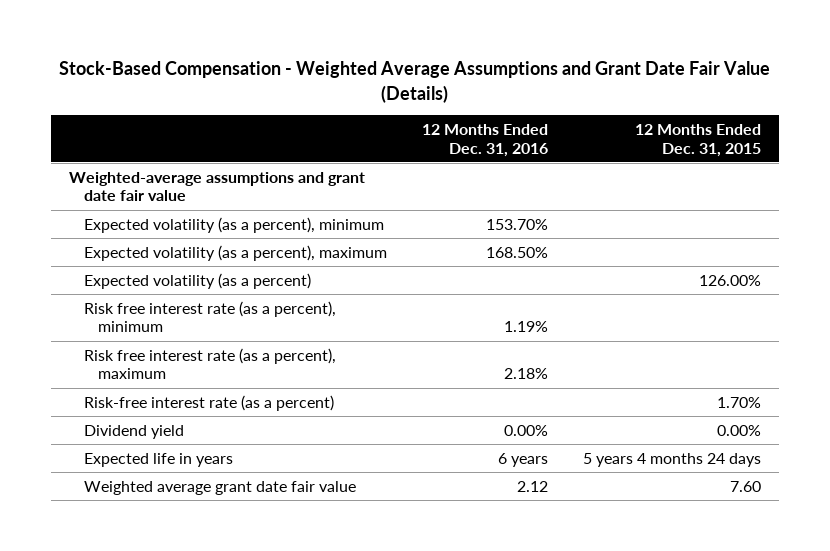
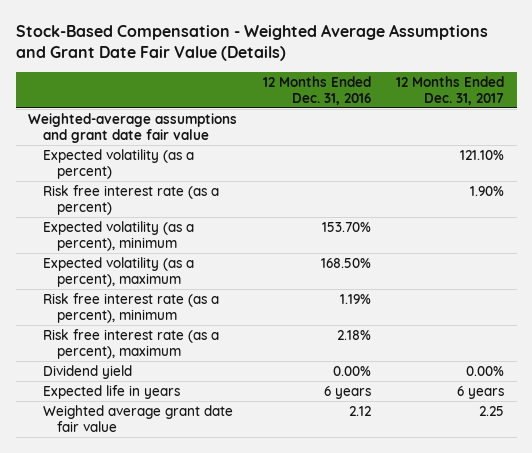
- | 12 Months Ended Dec. 31, 2016 | 12 Months Ended Dec. 31, 2015
+ | 12 Months Ended Dec. 31, 2016 | 12 Months Ended Dec. 31, 2017
moved up: Expected volatility (as a percent) | | 121.10%
+ Risk free interest rate (as a percent) | | 1.90%
- Risk-free interest rate (as a percent) | | 1.70%

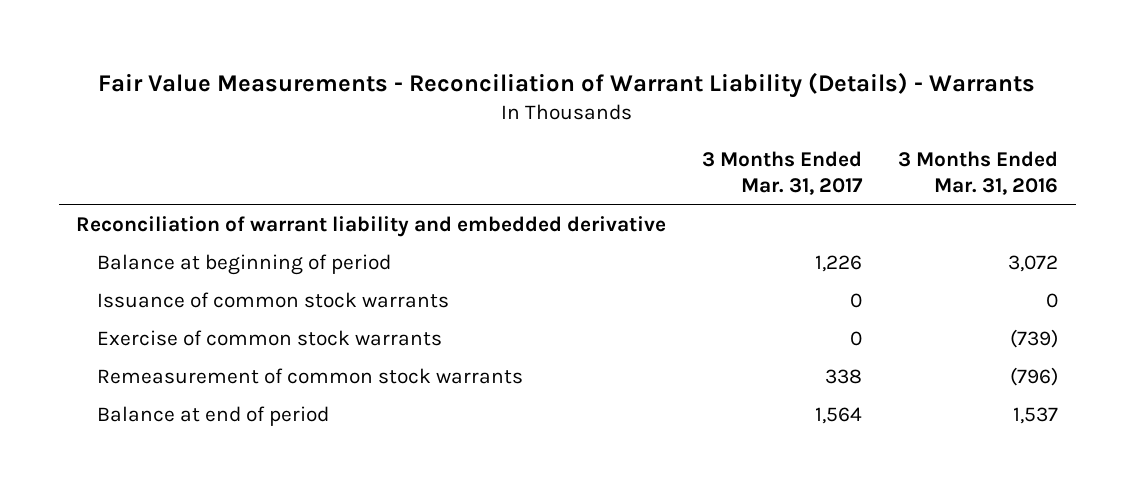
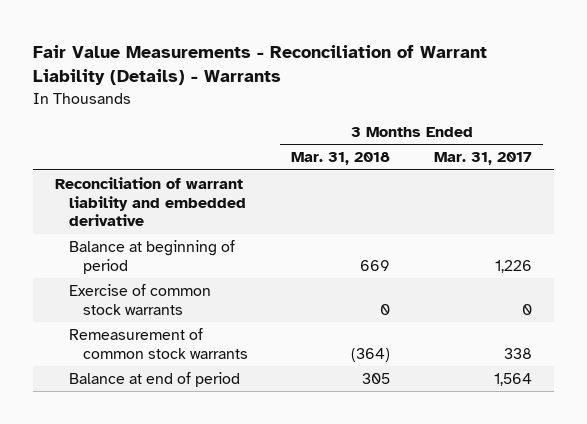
- | 3 Months Ended Mar. 31, 2017 | 3 Months Ended Mar. 31, 2016
+ | 3 Months Ended Mar. 31, 2018 | 3 Months Ended Mar. 31, 2017
- Issuance of common stock warrants | 0 | 0

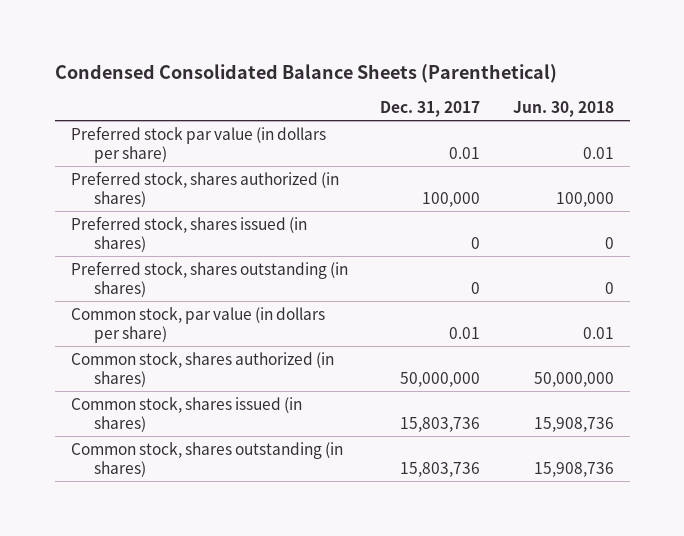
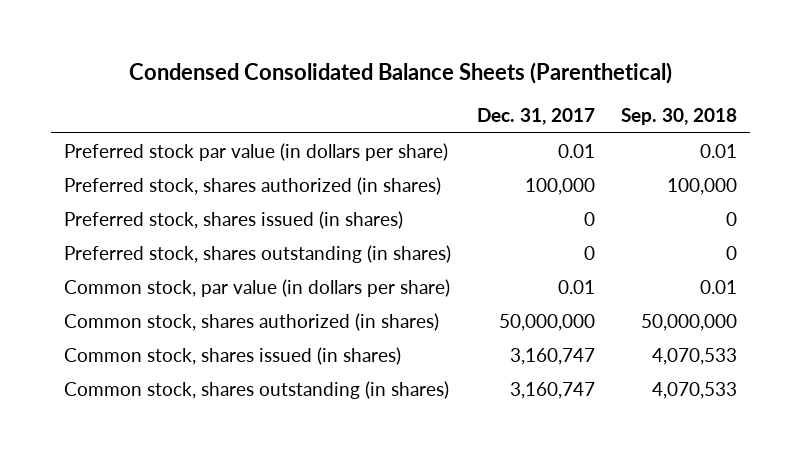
- | Dec. 31, 2017 | Jun. 30, 2018
+ | Dec. 31, 2017 | Sep. 30, 2018
- Common stock, shares issued (in shares) | 15,803,736 | 15,908,736
- Common stock, shares outstanding (in shares) | 15,803,736 | 15,908,736
+ Common stock, shares issued (in shares) | 3,160,747 | 4,070,533
+ Common stock, shares outstanding (in shares) | 3,160,747 | 4,070,533

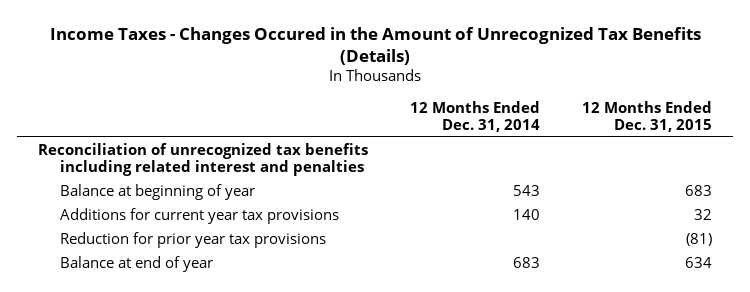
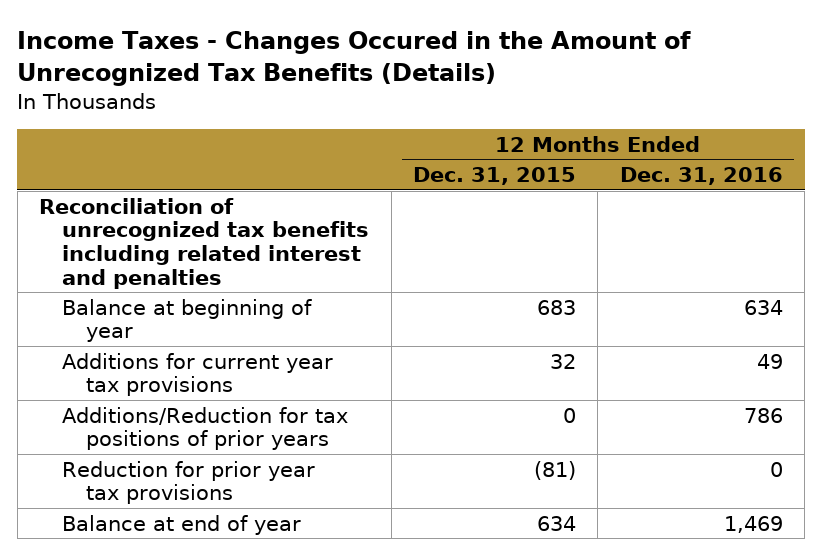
- | 12 Months Ended Dec. 31, 2014 | 12 Months Ended Dec. 31, 2015
+ | 12 Months Ended Dec. 31, 2015 | 12 Months Ended Dec. 31, 2016
+ Additions/Reduction for tax positions of prior years | 0 | 786

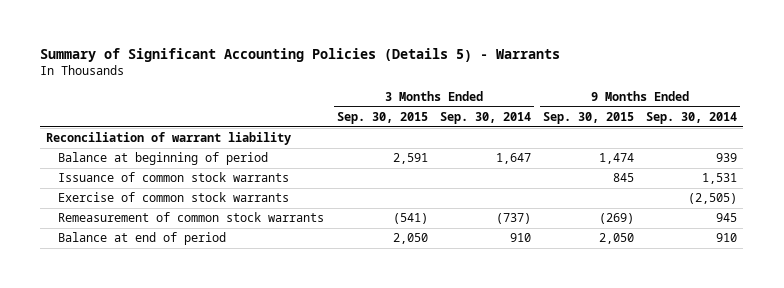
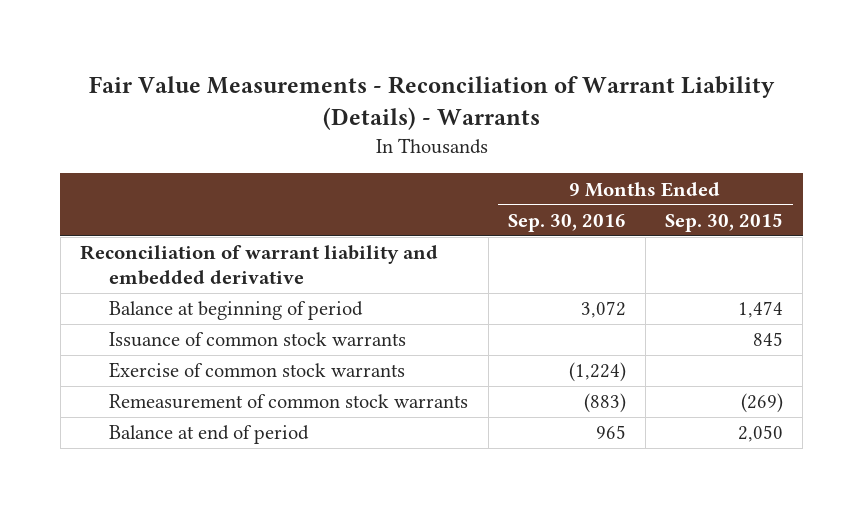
- Summary of Significant Accounting Policies (Details 5) - Warrants
+ Fair Value Measurements - Reconciliation of Warrant Liability (Details) - Warrants
- | 3 Months Ended Sep. 30, 2015 | 3 Months Ended Sep. 30, 2014 | 9 Months Ended Sep. 30, 2015 | 9 Months Ended Sep. 30, 2014
+ | 9 Months Ended Sep. 30, 2016 | 9 Months Ended Sep. 30, 2015
- Reconciliation of warrant liability
+ Reconciliation of warrant liability and embedded derivative

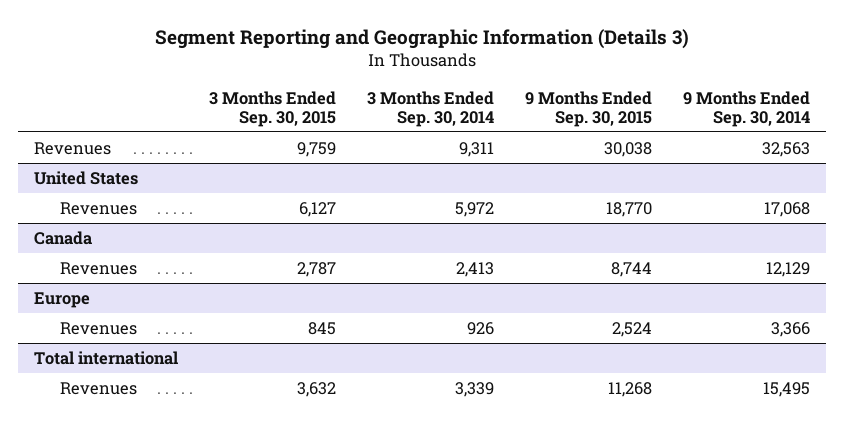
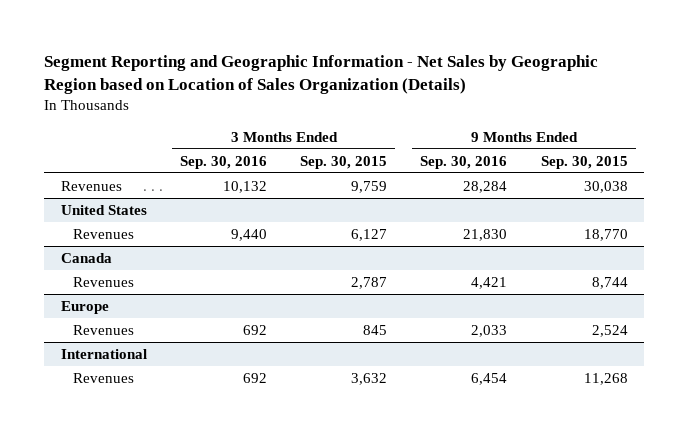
- Segment Reporting and Geographic Information (Details 3)
+ Segment Reporting and Geographic Information - Net Sales by Geographic Region based on Location of Sales Organization (Details)
- | 3 Months Ended Sep. 30, 2015 | 3 Months Ended Sep. 30, 2014 | 9 Months Ended Sep. 30, 2015 | 9 Months Ended Sep. 30, 2014
+ | 3 Months Ended Sep. 30, 2016 | 3 Months Ended Sep. 30, 2015 | 9 Months Ended Sep. 30, 2016 | 9 Months Ended Sep. 30, 2015
- Total international
+ International

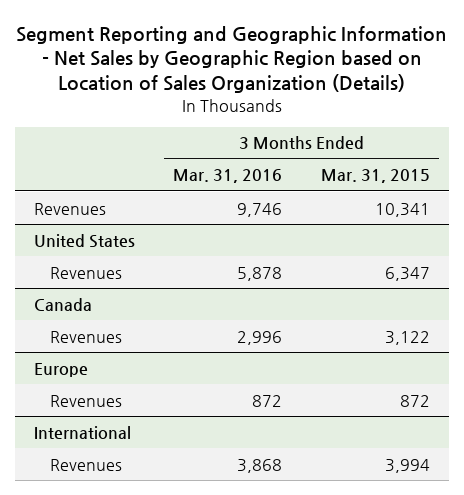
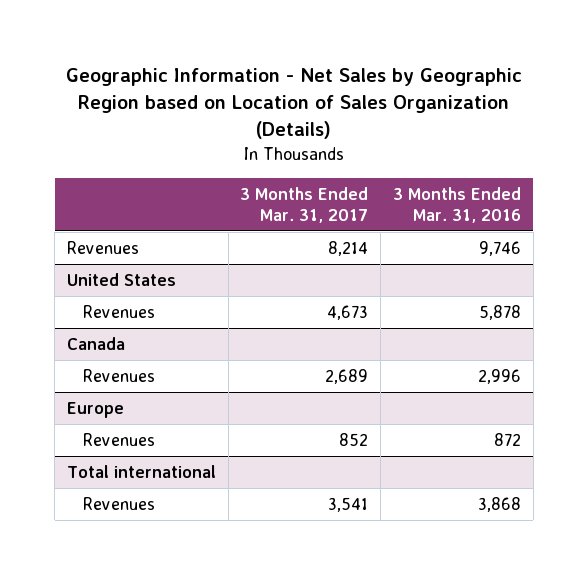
- Segment Reporting and Geographic Information - Net Sales by Geographic Region based on Location of Sales Organization (Details)
+ Geographic Information - Net Sales by Geographic Region based on Location of Sales Organization (Details)
- | 3 Months Ended Mar. 31, 2016 | 3 Months Ended Mar. 31, 2015
+ | 3 Months Ended Mar. 31, 2017 | 3 Months Ended Mar. 31, 2016
- International
+ Total international

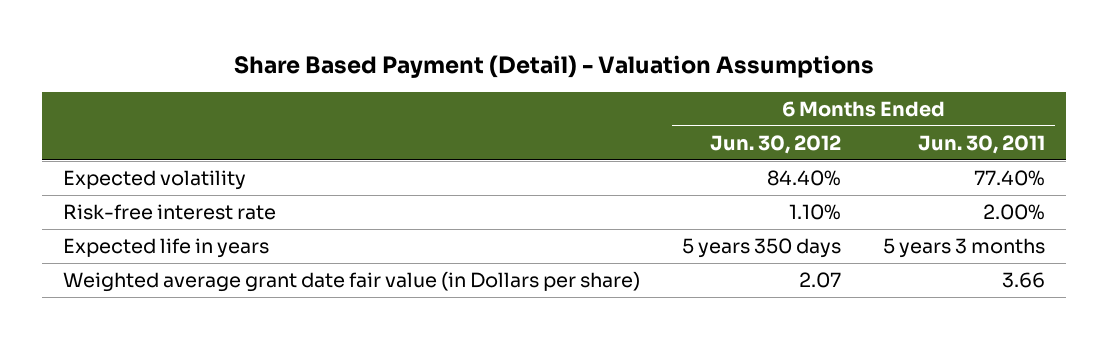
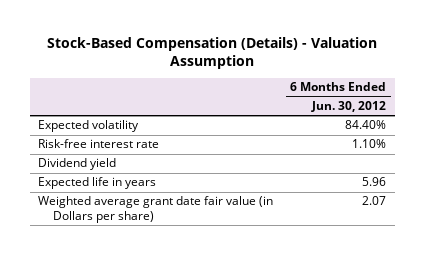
- Share Based Payment (Detail) - Valuation Assumptions
+ Stock-Based Compensation (Details) - Valuation Assumption
- | 6 Months Ended Jun. 30, 2012 | 6 Months Ended Jun. 30, 2011
+ | 6 Months Ended Jun. 30, 2012
- Expected life in years | 5 years 350 days | 5 years 3 months
+ Dividend yield
+ Expected life in years | 5.96

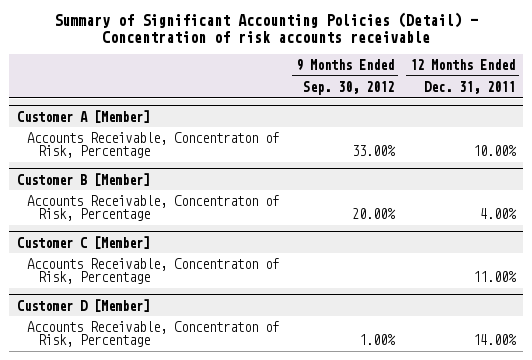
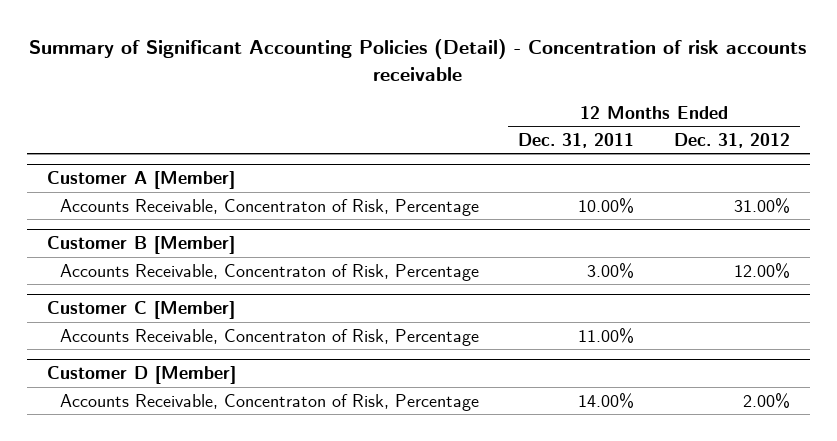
- | 9 Months Ended Sep. 30, 2012 | 12 Months Ended Dec. 31, 2011
+ | 12 Months Ended Dec. 31, 2011 | 12 Months Ended Dec. 31, 2012
@ Customer B [Member]
- Accounts Receivable, Concentraton of Risk, Percentage | 20.00% | 4.00%
+ Accounts Receivable, Concentraton of Risk, Percentage | 3.00% | 12.00%

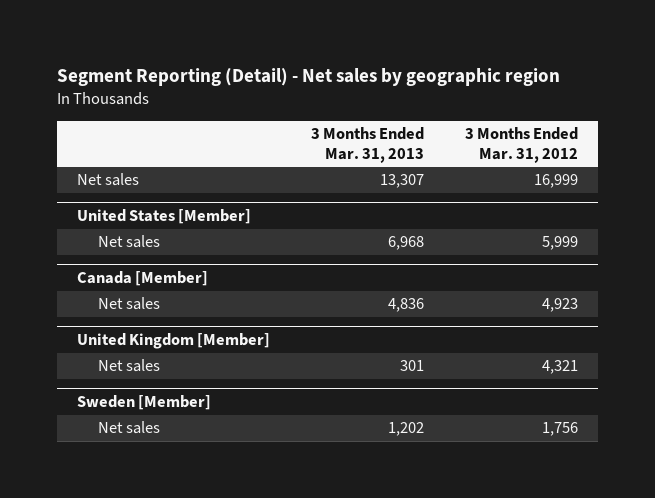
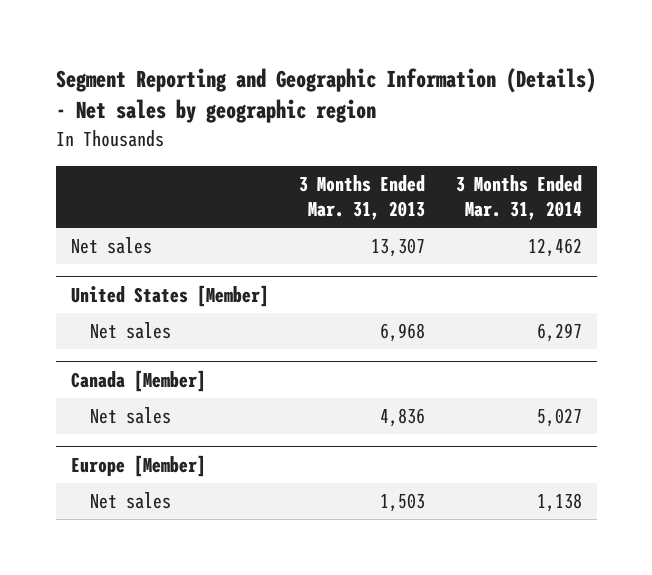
- Segment Reporting (Detail) - Net sales by geographic region
+ Segment Reporting and Geographic Information (Details) - Net sales by geographic region
- | 3 Months Ended Mar. 31, 2013 | 3 Months Ended Mar. 31, 2012
+ | 3 Months Ended Mar. 31, 2013 | 3 Months Ended Mar. 31, 2014
- United Kingdom [Member]
- Net sales | 301 | 4,321
- Sweden [Member]
- Net sales | 1,202 | 1,756
+ Europe [Member]
+ Net sales | 1,503 | 1,138

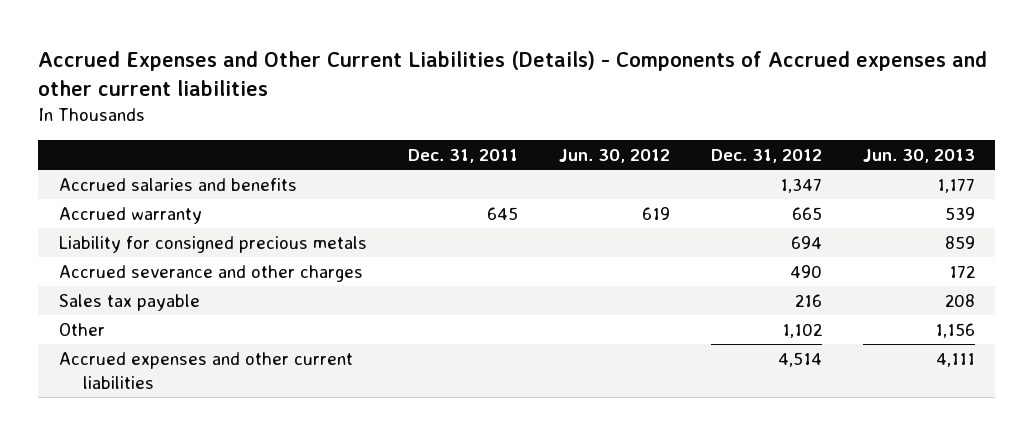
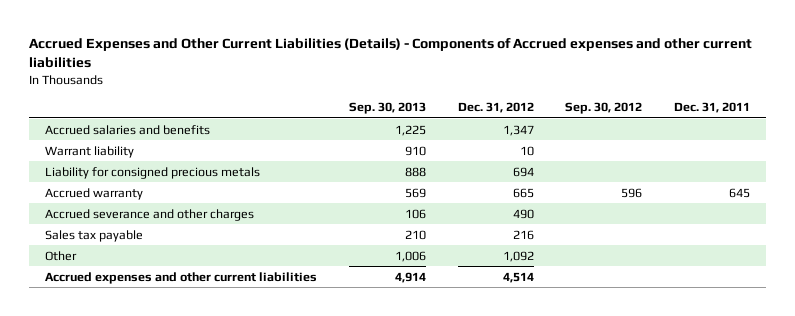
- | Dec. 31, 2011 | Jun. 30, 2012 | Dec. 31, 2012 | Jun. 30, 2013
+ | Sep. 30, 2013 | Dec. 31, 2012 | Sep. 30, 2012 | Dec. 31, 2011
+ Warrant liability | 910 | 10 | |
moved down: Accrued warranty | 569 | 665 | 596 | 645
- Other | | | 1,102 | 1,156
+ Other | 1,006 | 1,092 | |

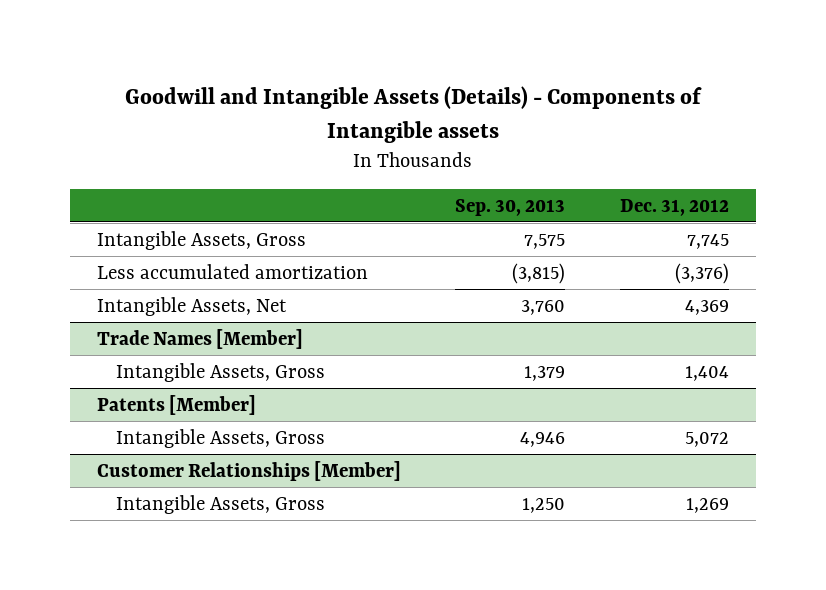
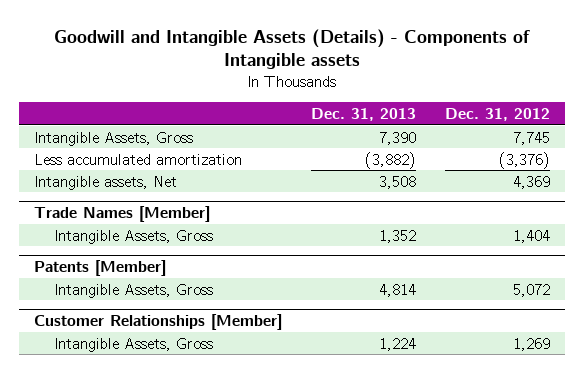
- | Sep. 30, 2013 | Dec. 31, 2012
+ | Dec. 31, 2013 | Dec. 31, 2012
- Intangible Assets, Net | 3,760 | 4,369
+ Intangible assets, Net | 3,508 | 4,369

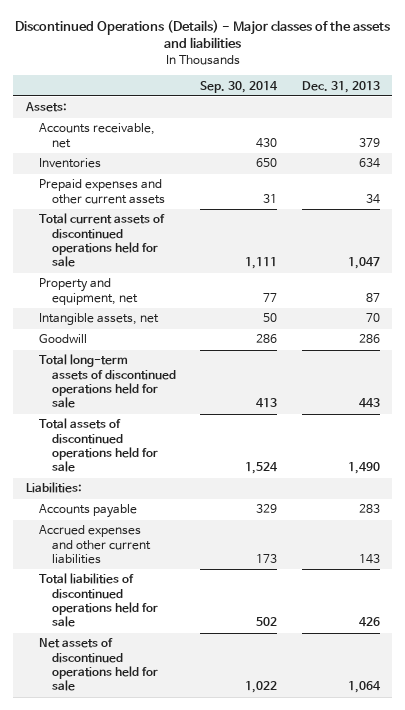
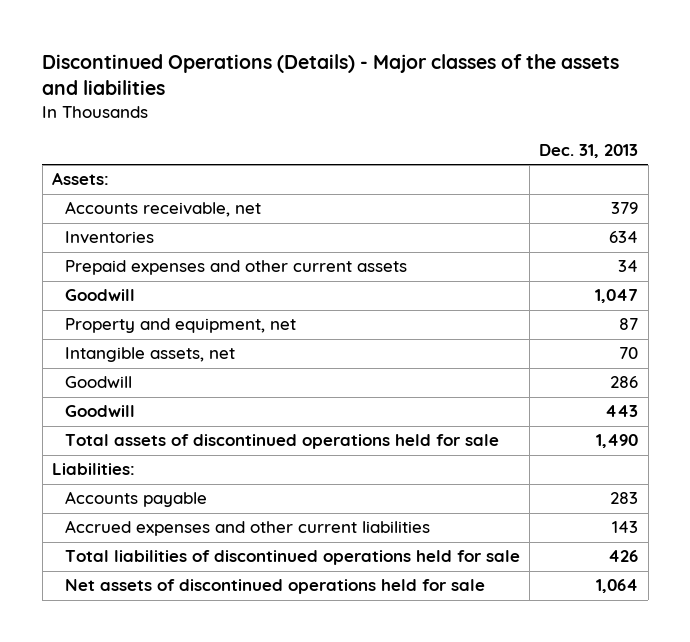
- | Sep. 30, 2014 | Dec. 31, 2013
+ | Dec. 31, 2013
- Total current assets of discontinued operations held for sale | 1,111 | 1,047
+ Goodwill | 1,047
- Total long-term assets of discontinued operations held for sale | 413 | 443
+ Goodwill | 443

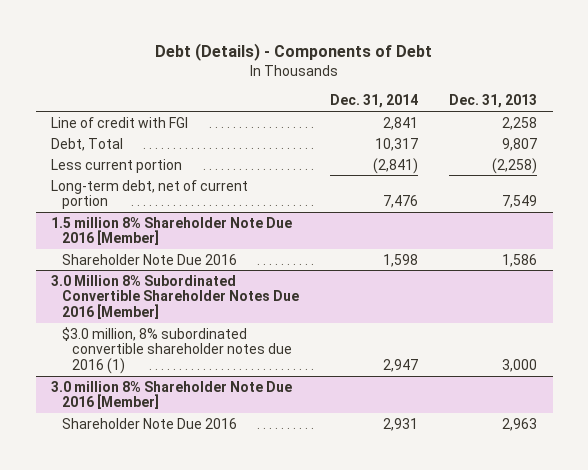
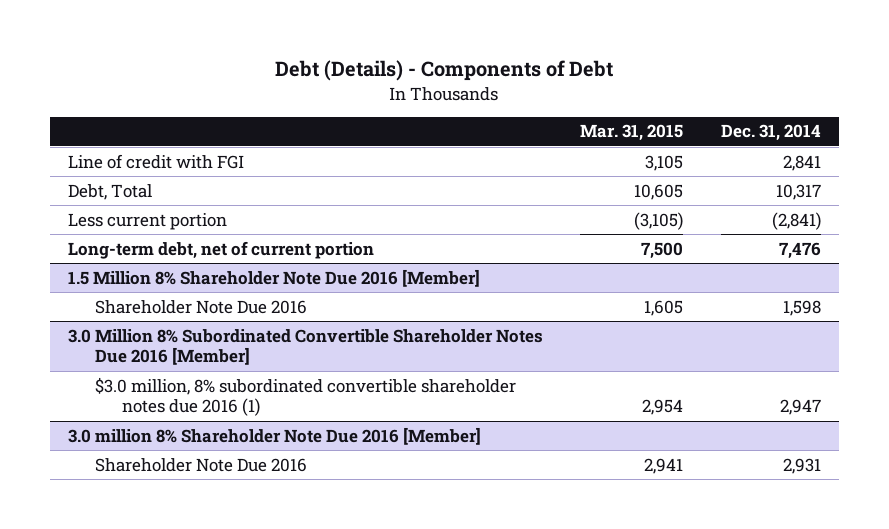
- | Dec. 31, 2014 | Dec. 31, 2013
+ | Mar. 31, 2015 | Dec. 31, 2014
- 1.5 million 8% Shareholder Note Due 2016 [Member]
+ 1.5 Million 8% Shareholder Note Due 2016 [Member]

